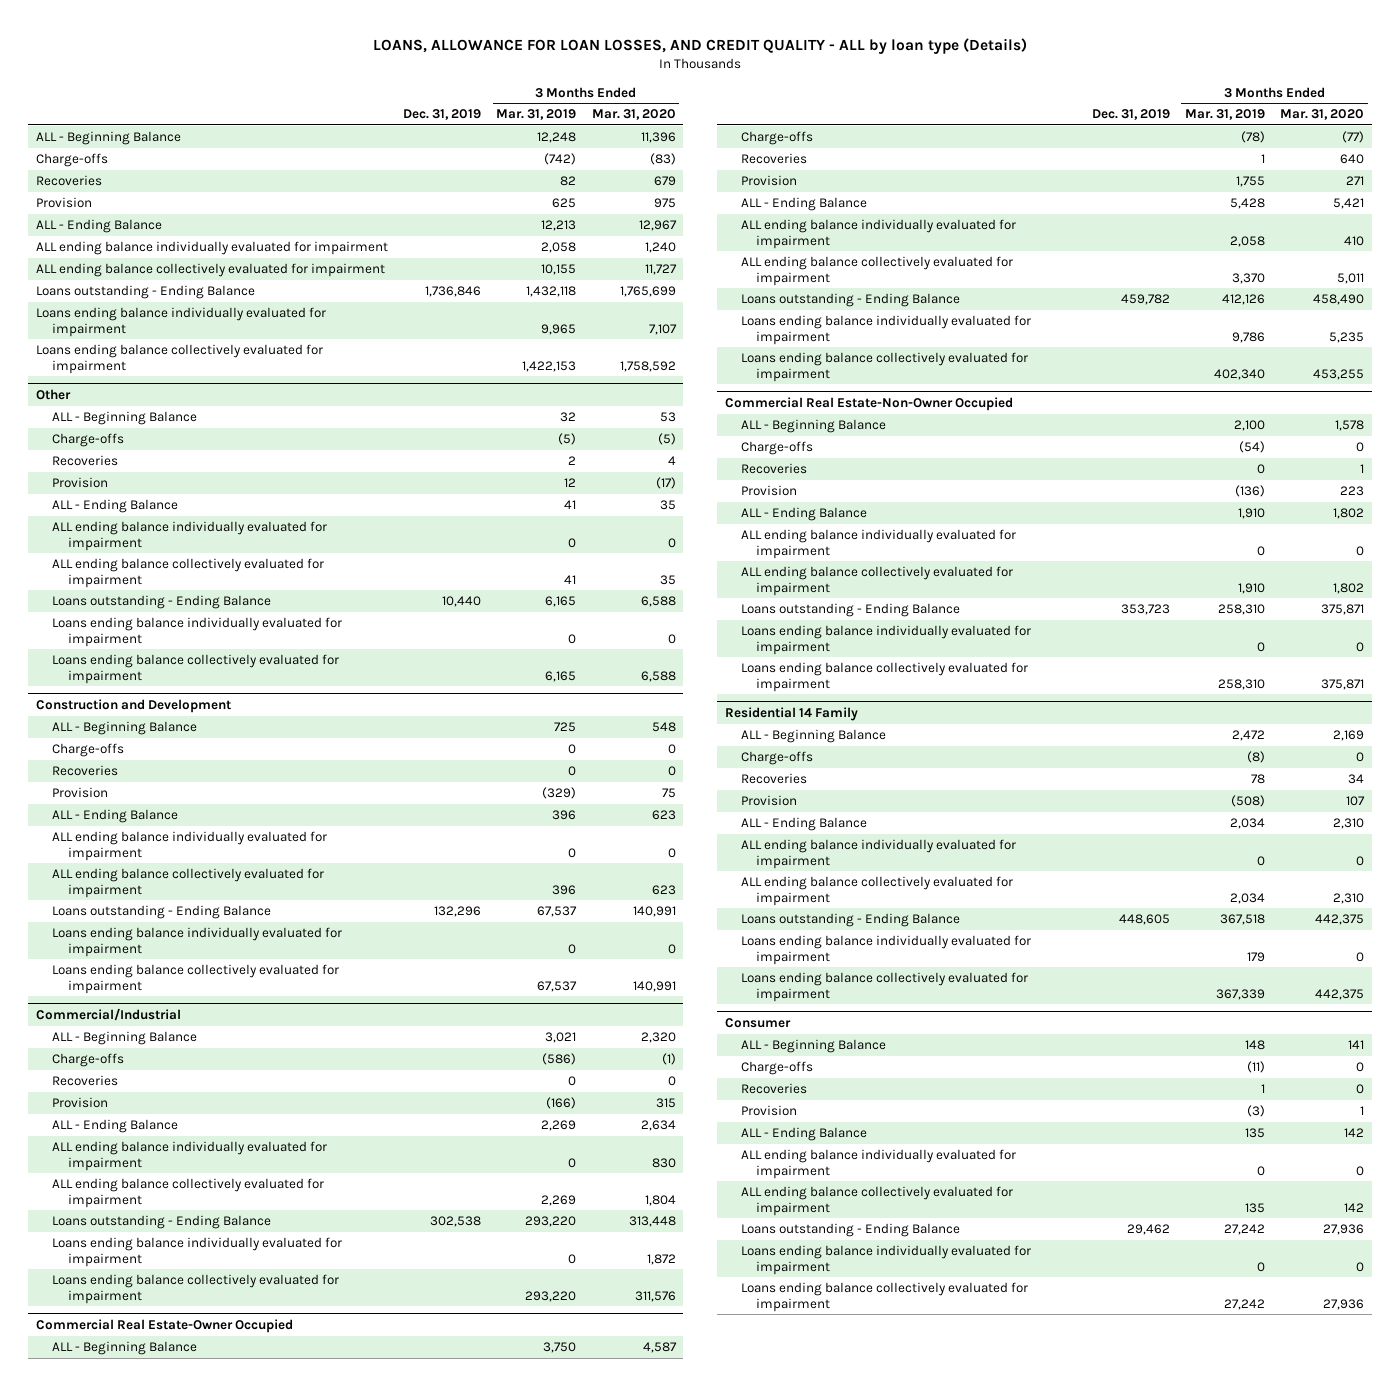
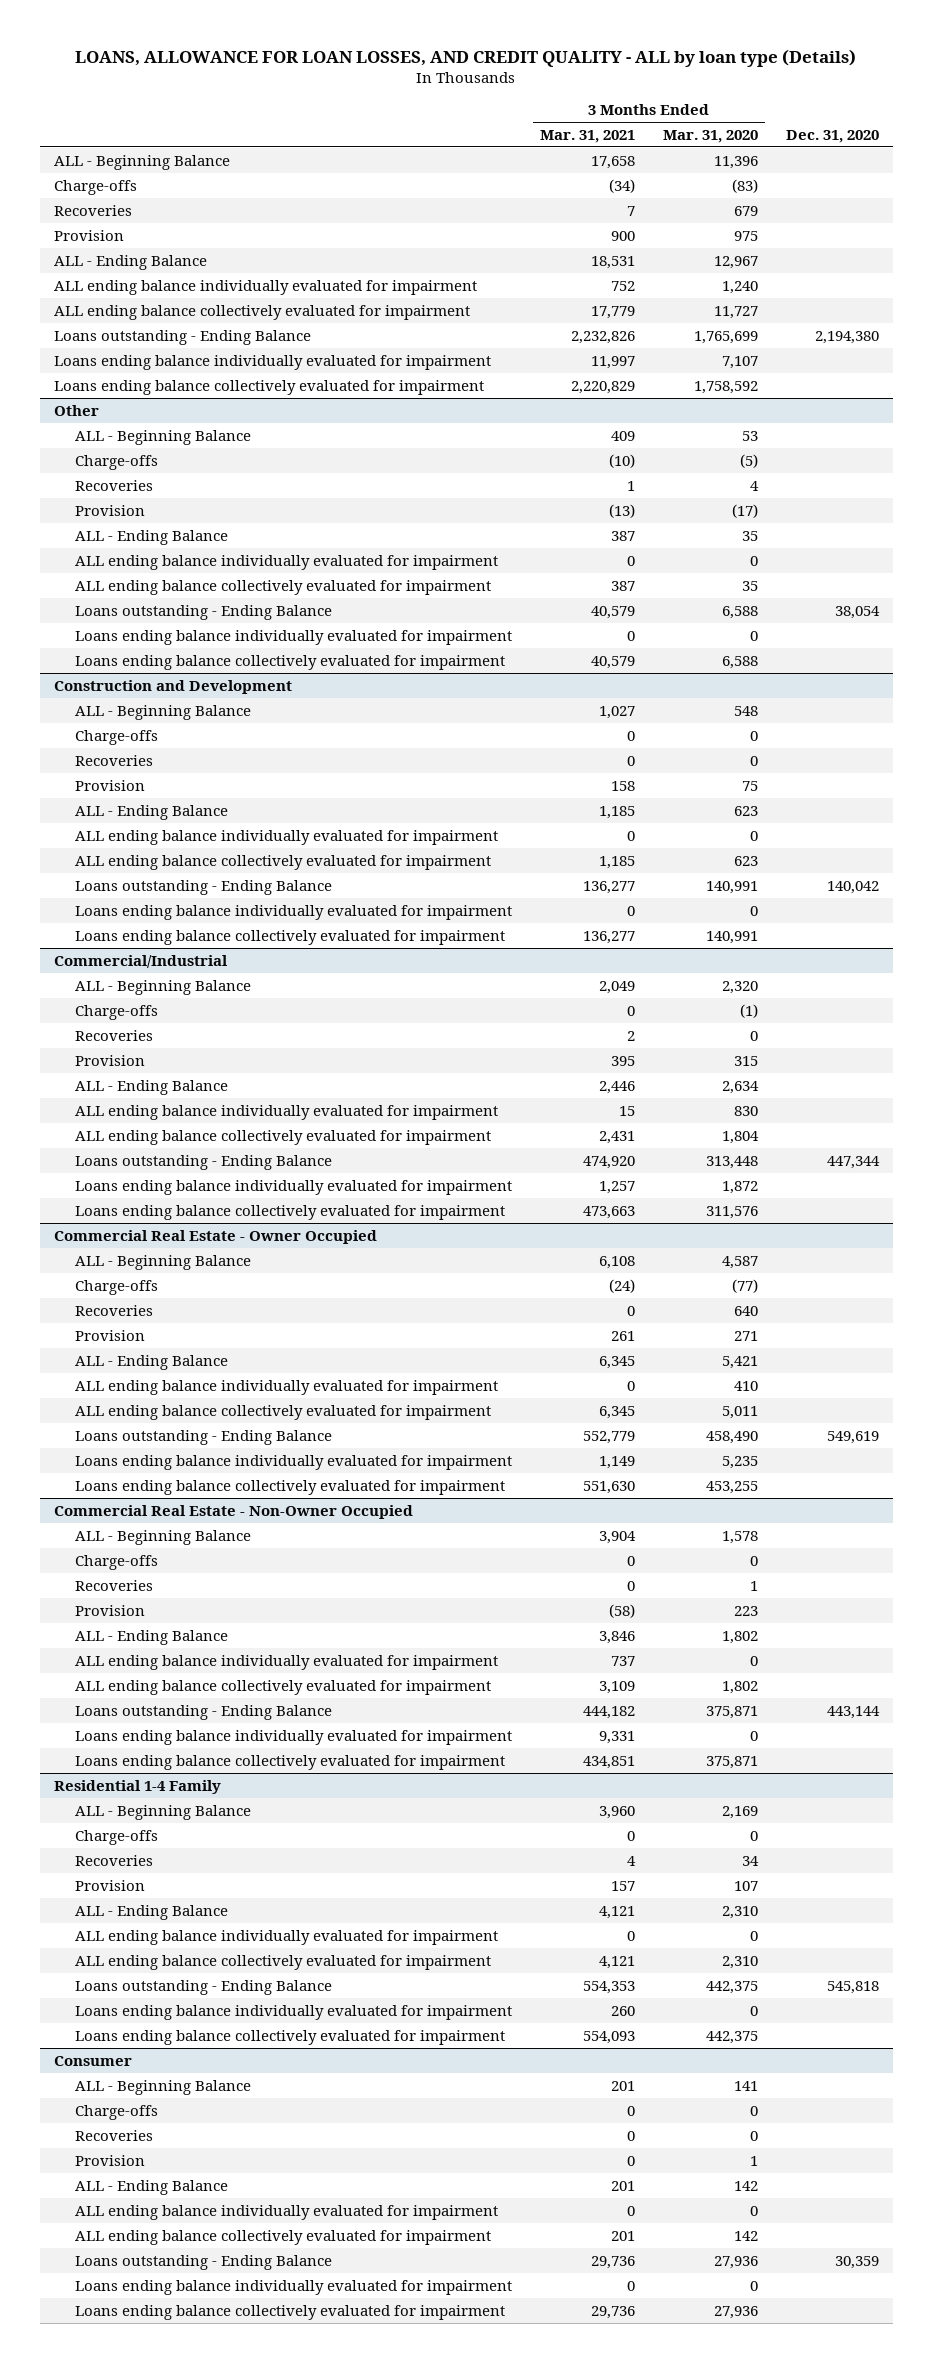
- | Dec. 31, 2019 | 3 Months Ended Mar. 31, 2019 | 3 Months Ended Mar. 31, 2020
+ | 3 Months Ended Mar. 31, 2021 | 3 Months Ended Mar. 31, 2020 | Dec. 31, 2020
- Commercial Real Estate-Owner Occupied
+ Commercial Real Estate - Owner Occupied
- Commercial Real Estate-Non-Owner Occupied
+ Commercial Real Estate - Non-Owner Occupied
- Residential 14 Family
+ Residential 1-4 Family

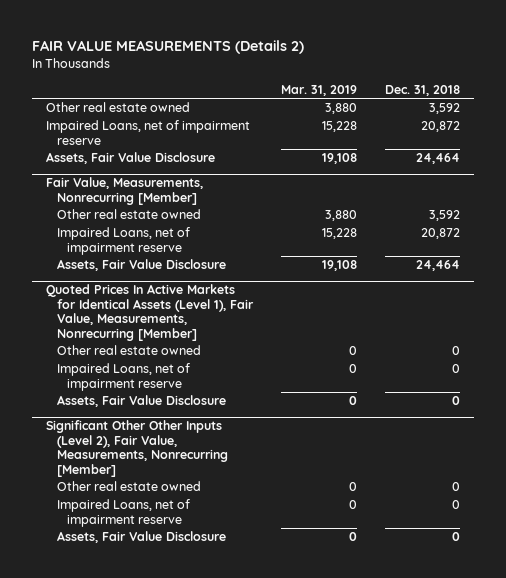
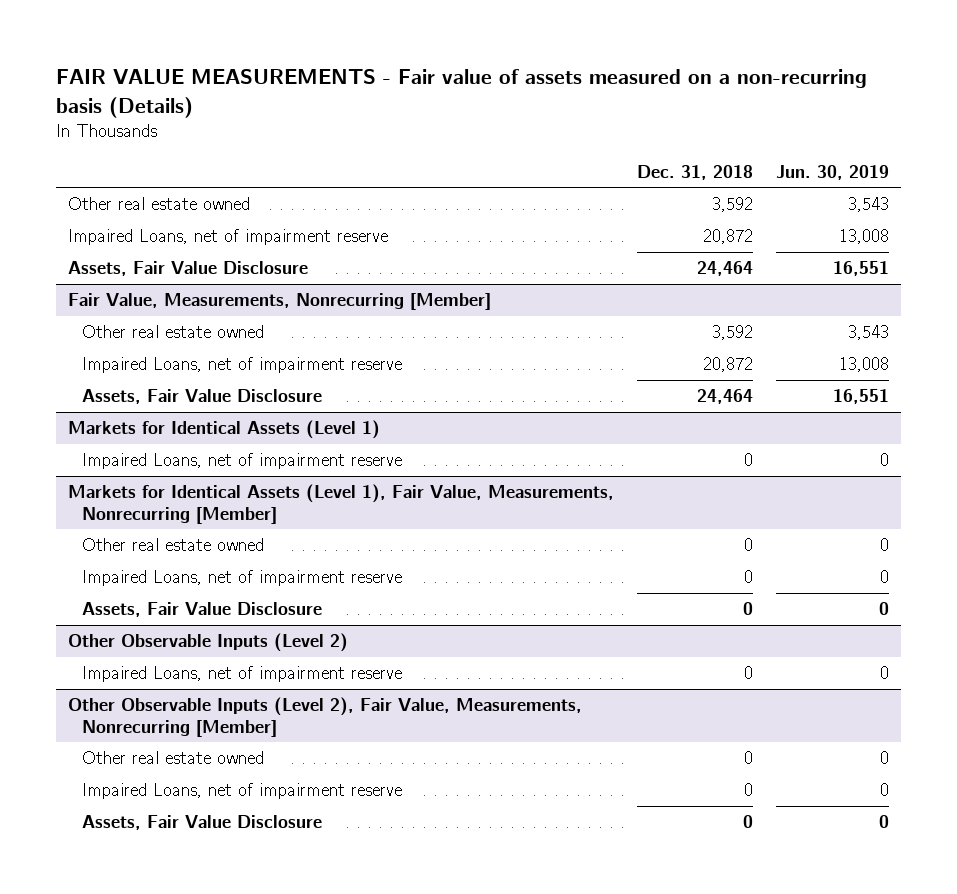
- FAIR VALUE MEASUREMENTS (Details 2)
+ FAIR VALUE MEASUREMENTS - Fair value of assets measured on a non-recurring basis (Details)
- | Mar. 31, 2019 | Dec. 31, 2018
+ | Dec. 31, 2018 | Jun. 30, 2019
- Quoted Prices In Active Markets for Identical Assets (Level 1), Fair Value, Measurements, Nonrecurring [Member]
+ Markets for Identical Assets (Level 1)
+ Impaired Loans, net of impairment reserve | 0 | 0
+ Markets for Identical Assets (Level 1), Fair Value, Measurements, Nonrecurring [Member]
- Significant Other Other Inputs (Level 2), Fair Value, Measurements, Nonrecurring [Member]
+ Other Observable Inputs (Level 2)
+ Impaired Loans, net of impairment reserve | 0 | 0
+ Other Observable Inputs (Level 2), Fair Value, Measurements, Nonrecurring [Member]

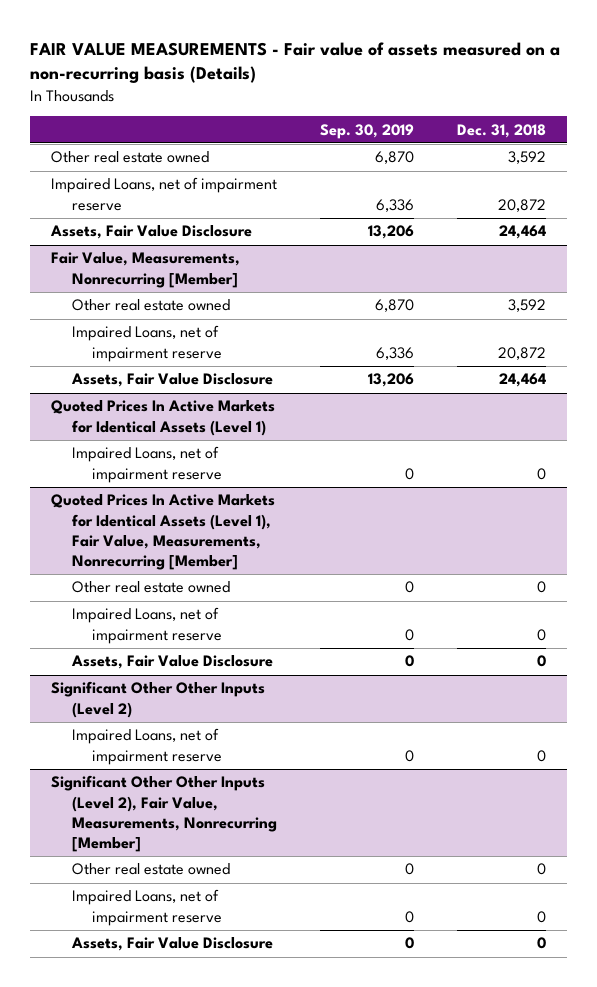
- | Dec. 31, 2018 | Jun. 30, 2019
+ | Sep. 30, 2019 | Dec. 31, 2018
- Markets for Identical Assets (Level 1)
+ Quoted Prices In Active Markets for Identical Assets (Level 1)
- Markets for Identical Assets (Level 1), Fair Value, Measurements, Nonrecurring [Member]
+ Quoted Prices In Active Markets for Identical Assets (Level 1), Fair Value, Measurements, Nonrecurring [Member]
- Other Observable Inputs (Level 2)
+ Significant Other Other Inputs (Level 2)
- Other Observable Inputs (Level 2), Fair Value, Measurements, Nonrecurring [Member]
+ Significant Other Other Inputs (Level 2), Fair Value, Measurements, Nonrecurring [Member]

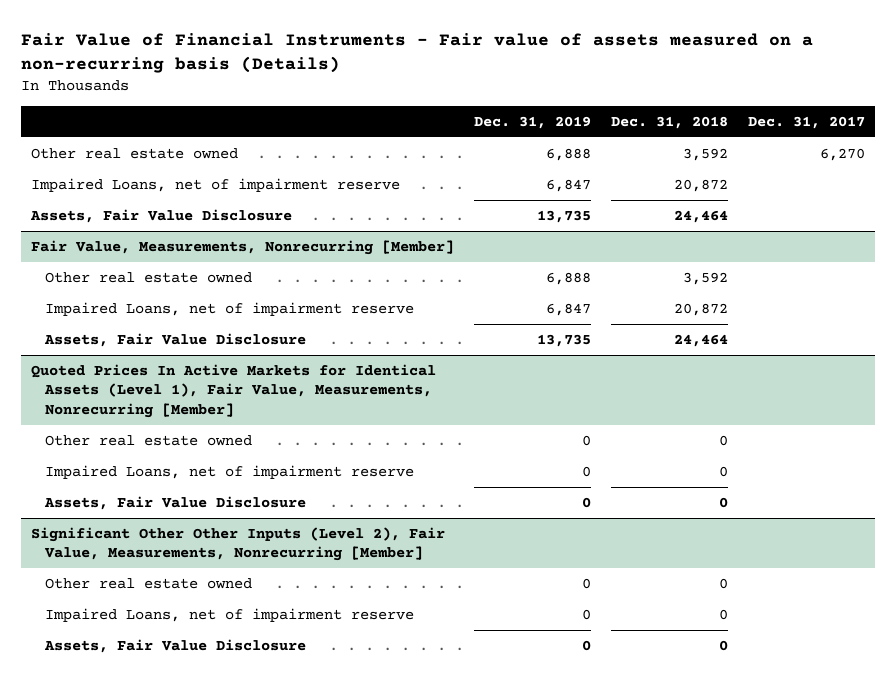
- FAIR VALUE MEASUREMENTS - Fair value of assets measured on a non-recurring basis (Details)
+ Fair Value of Financial Instruments - Fair value of assets measured on a non-recurring basis (Details)
- | Sep. 30, 2019 | Dec. 31, 2018
+ | Dec. 31, 2019 | Dec. 31, 2018 | Dec. 31, 2017
- Quoted Prices In Active Markets for Identical Assets (Level 1)
- Impaired Loans, net of impairment reserve | 0 | 0
- Significant Other Other Inputs (Level 2)
- Impaired Loans, net of impairment reserve | 0 | 0

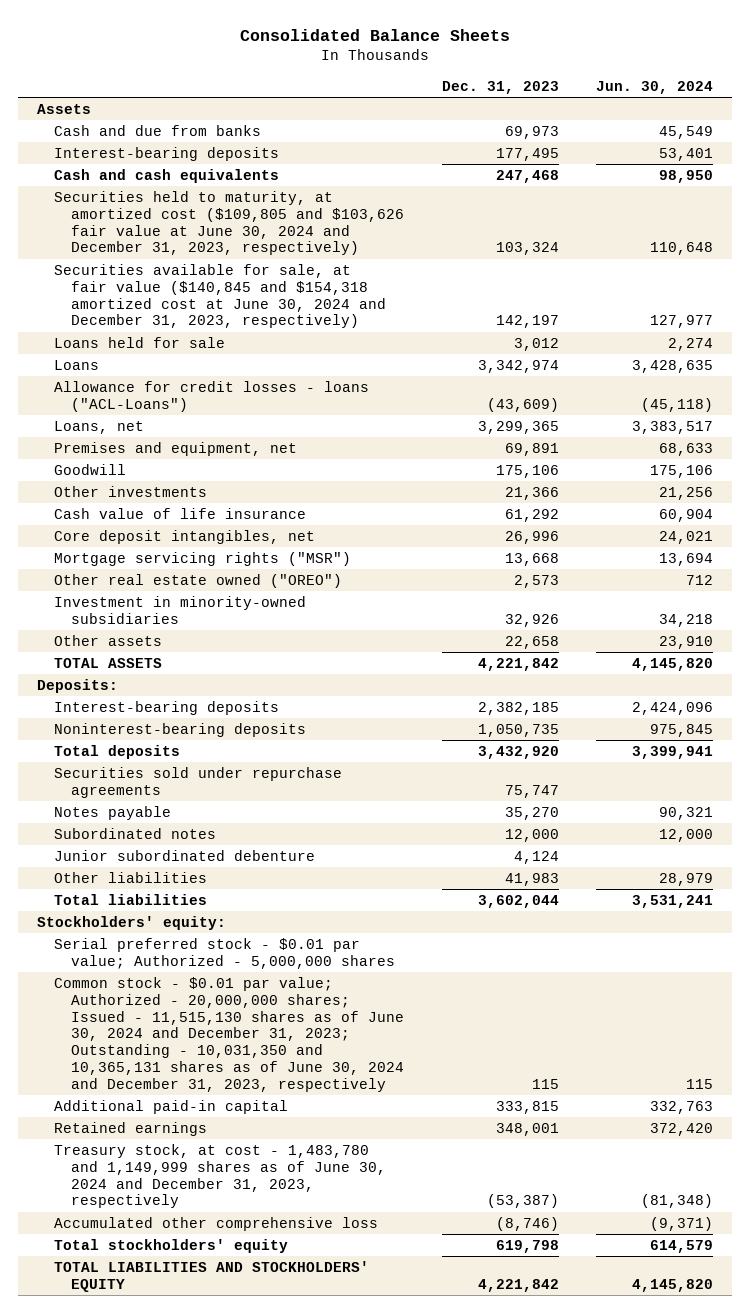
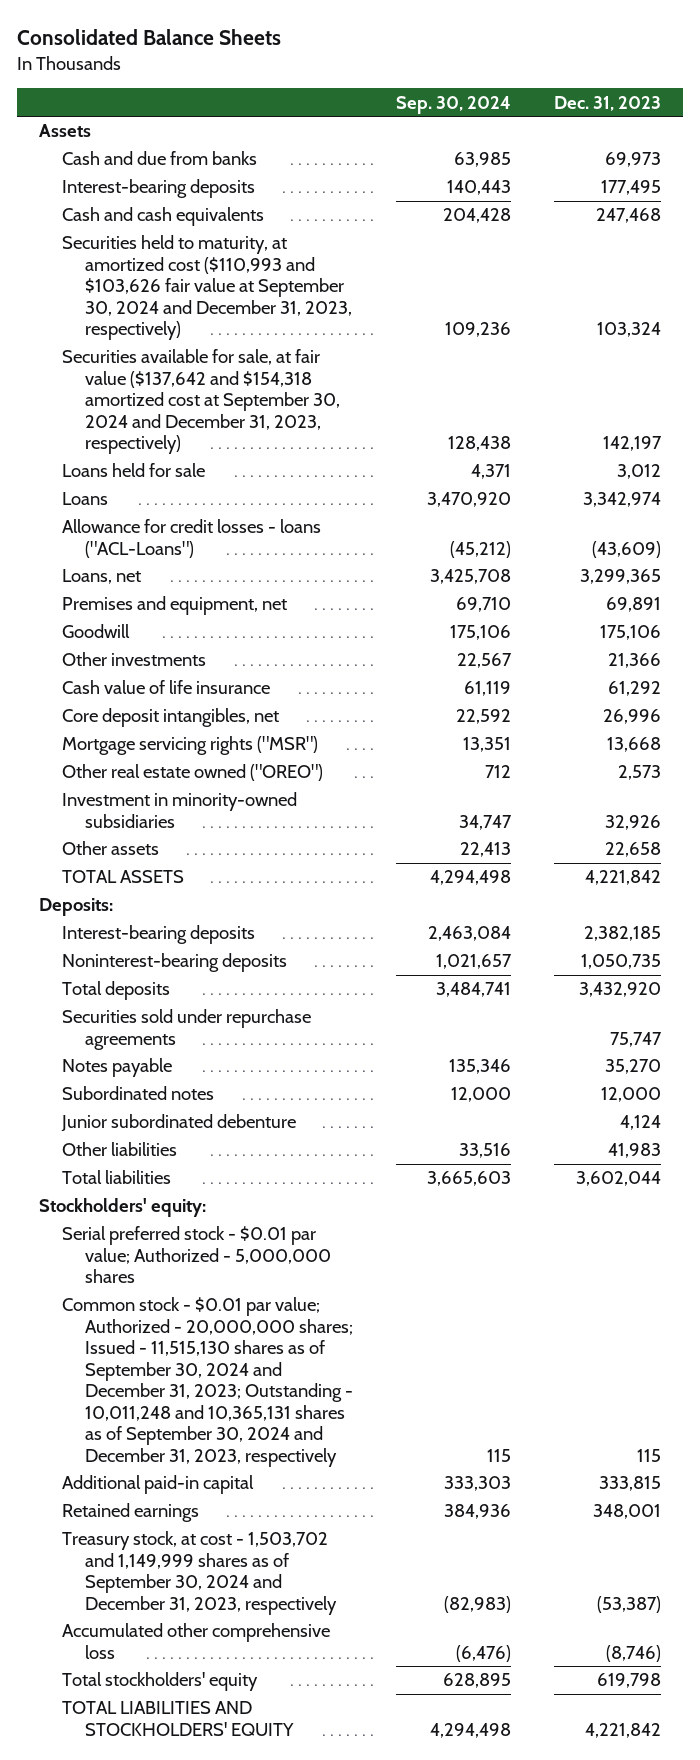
- | Dec. 31, 2023 | Jun. 30, 2024
+ | Sep. 30, 2024 | Dec. 31, 2023
- Securities held to maturity, at amortized cost ($109,805 and $103,626 fair value at June 30, 2024 and December 31, 2023, respectively) | 103,324 | 110,648
- Securities available for sale, at fair value ($140,845 and $154,318 amortized cost at June 30, 2024 and December 31, 2023, respectively) | 142,197 | 127,977
+ Securities held to maturity, at amortized cost ($110,993 and $103,626 fair value at September 30, 2024 and December 31, 2023, respectively) | 109,236 | 103,324
+ Securities available for sale, at fair value ($137,642 and $154,318 amortized cost at September 30, 2024 and December 31, 2023, respectively) | 128,438 | 142,197
- Common stock - $0.01 par value; Authorized - 20,000,000 shares; Issued - 11,515,130 shares as of June 30, 2024 and December 31, 2023; Outstanding - 10,031,350 and 10,365,131 shares as of June 30, 2024 and December 31, 2023, respectively | 115 | 115
+ Common stock - $0.01 par value; Authorized - 20,000,000 shares; Issued - 11,515,130 shares as of September 30, 2024 and December 31, 2023; Outstanding - 10,011,248 and 10,365,131 shares as of September 30, 2024 and December 31, 2023, respectively | 115 | 115
- Treasury stock, at cost - 1,483,780 and 1,149,999 shares as of June 30, 2024 and December 31, 2023, respectively | (53,387) | (81,348)
+ Treasury stock, at cost - 1,503,702 and 1,149,999 shares as of September 30, 2024 and December 31, 2023, respectively | (82,983) | (53,387)

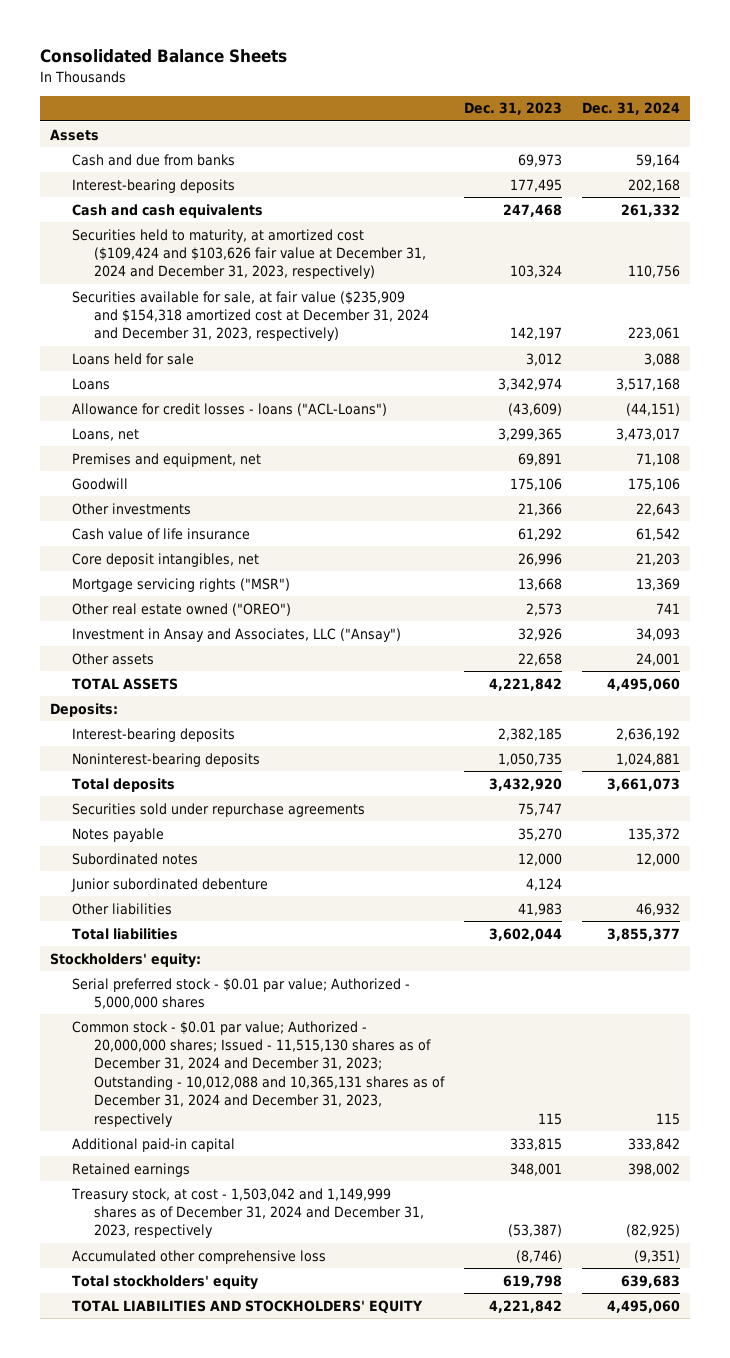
- | Sep. 30, 2024 | Dec. 31, 2023
+ | Dec. 31, 2023 | Dec. 31, 2024
- Securities held to maturity, at amortized cost ($110,993 and $103,626 fair value at September 30, 2024 and December 31, 2023, respectively) | 109,236 | 103,324
- Securities available for sale, at fair value ($137,642 and $154,318 amortized cost at September 30, 2024 and December 31, 2023, respectively) | 128,438 | 142,197
+ Securities held to maturity, at amortized cost ($109,424 and $103,626 fair value at December 31, 2024 and December 31, 2023, respectively) | 103,324 | 110,756
+ Securities available for sale, at fair value ($235,909 and $154,318 amortized cost at December 31, 2024 and December 31, 2023, respectively) | 142,197 | 223,061
- Investment in minority-owned subsidiaries | 34,747 | 32,926
+ Investment in Ansay and Associates, LLC ("Ansay") | 32,926 | 34,093
- Common stock - $0.01 par value; Authorized - 20,000,000 shares; Issued - 11,515,130 shares as of September 30, 2024 and December 31, 2023; Outstanding - 10,011,248 and 10,365,131 shares as of September 30, 2024 and December 31, 2023, respectively | 115 | 115
+ Common stock - $0.01 par value; Authorized - 20,000,000 shares; Issued - 11,515,130 shares as of December 31, 2024 and December 31, 2023; Outstanding - 10,012,088 and 10,365,131 shares as of December 31, 2024 and December 31, 2023, respectively | 115 | 115
- Treasury stock, at cost - 1,503,702 and 1,149,999 shares as of September 30, 2024 and December 31, 2023, respectively | (82,983) | (53,387)
+ Treasury stock, at cost - 1,503,042 and 1,149,999 shares as of December 31, 2024 and December 31, 2023, respectively | (53,387) | (82,925)

